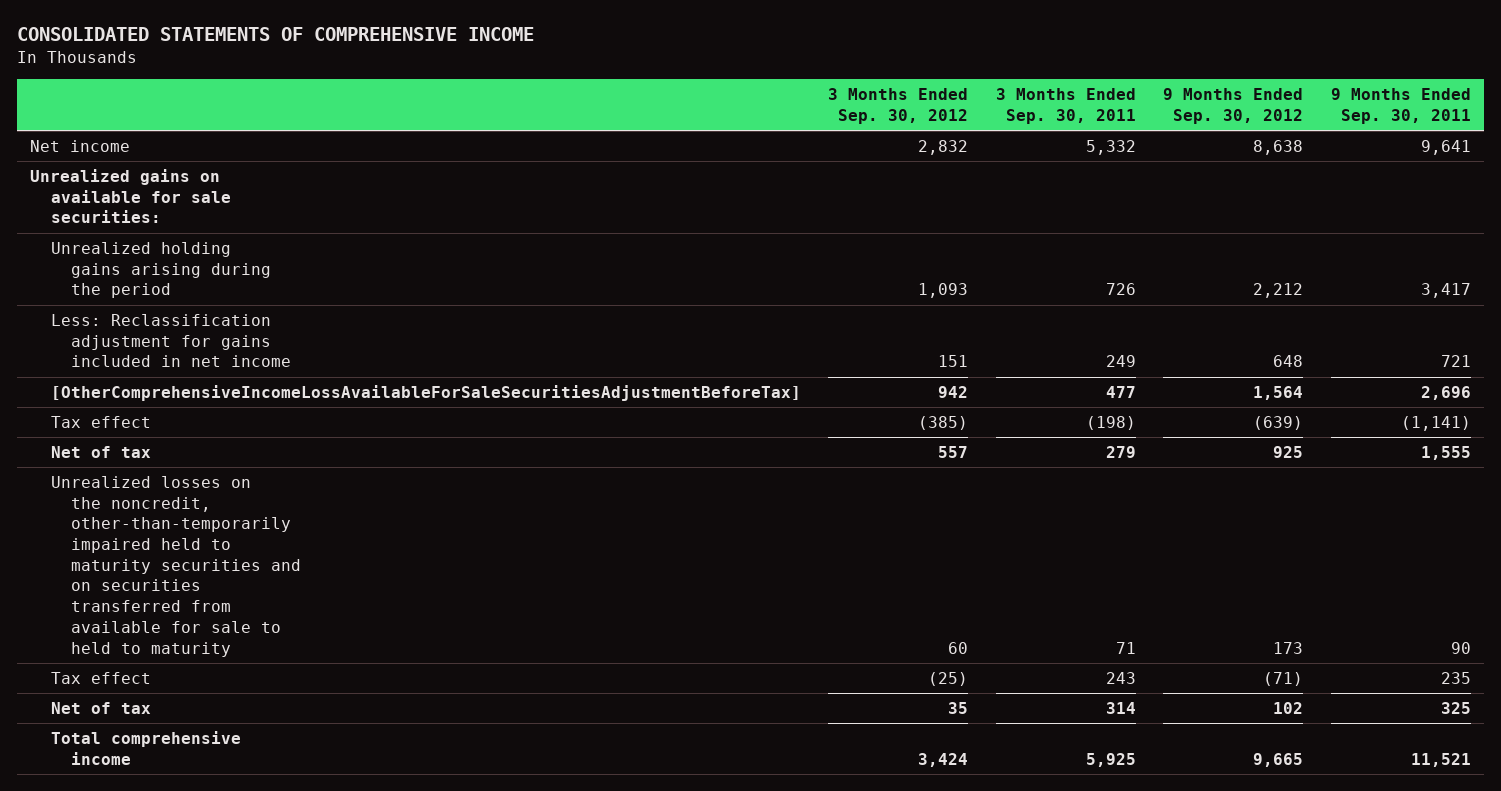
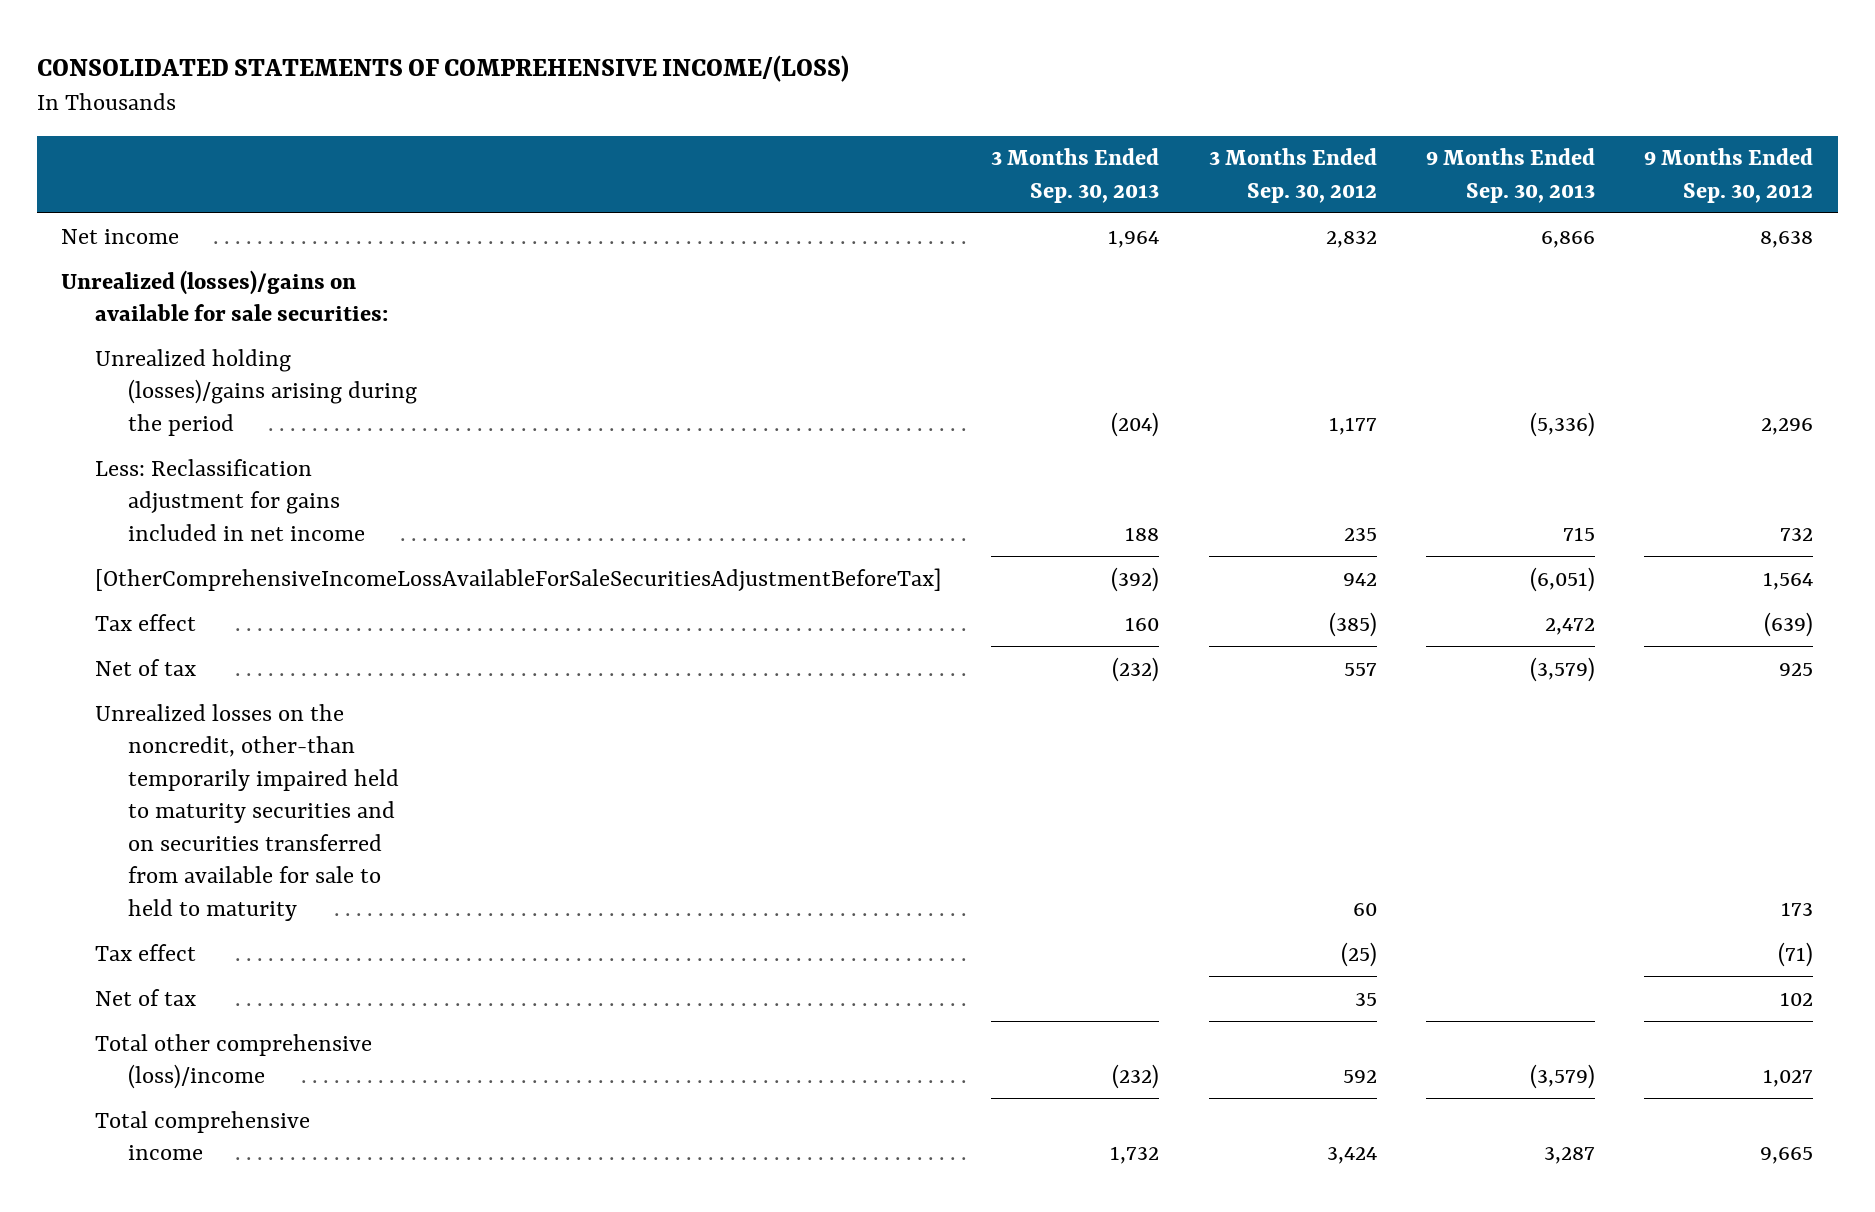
- CONSOLIDATED STATEMENTS OF COMPREHENSIVE INCOME
+ CONSOLIDATED STATEMENTS OF COMPREHENSIVE INCOME/(LOSS)
- | 3 Months Ended Sep. 30, 2012 | 3 Months Ended Sep. 30, 2011 | 9 Months Ended Sep. 30, 2012 | 9 Months Ended Sep. 30, 2011
+ | 3 Months Ended Sep. 30, 2013 | 3 Months Ended Sep. 30, 2012 | 9 Months Ended Sep. 30, 2013 | 9 Months Ended Sep. 30, 2012
- Unrealized gains on available for sale securities:
- Unrealized holding gains arising during the period | 1,093 | 726 | 2,212 | 3,417
- Less: Reclassification adjustment for gains included in net income | 151 | 249 | 648 | 721
+ Unrealized (losses)/gains on available for sale securities:
+ Unrealized holding (losses)/gains arising during the period | (204) | 1,177 | (5,336) | 2,296
+ Less: Reclassification adjustment for gains included in net income | 188 | 235 | 715 | 732
- Unrealized losses on the noncredit, other-than-temporarily impaired held to maturity securities and on securities transferred from available for sale to held to maturity | 60 | 71 | 173 | 90
+ Unrealized losses on the noncredit, other-than temporarily impaired held to maturity securities and on securities transferred from available for sale to held to maturity | | 60 | | 173
+ Total other comprehensive (loss)/income | (232) | 592 | (3,579) | 1,027

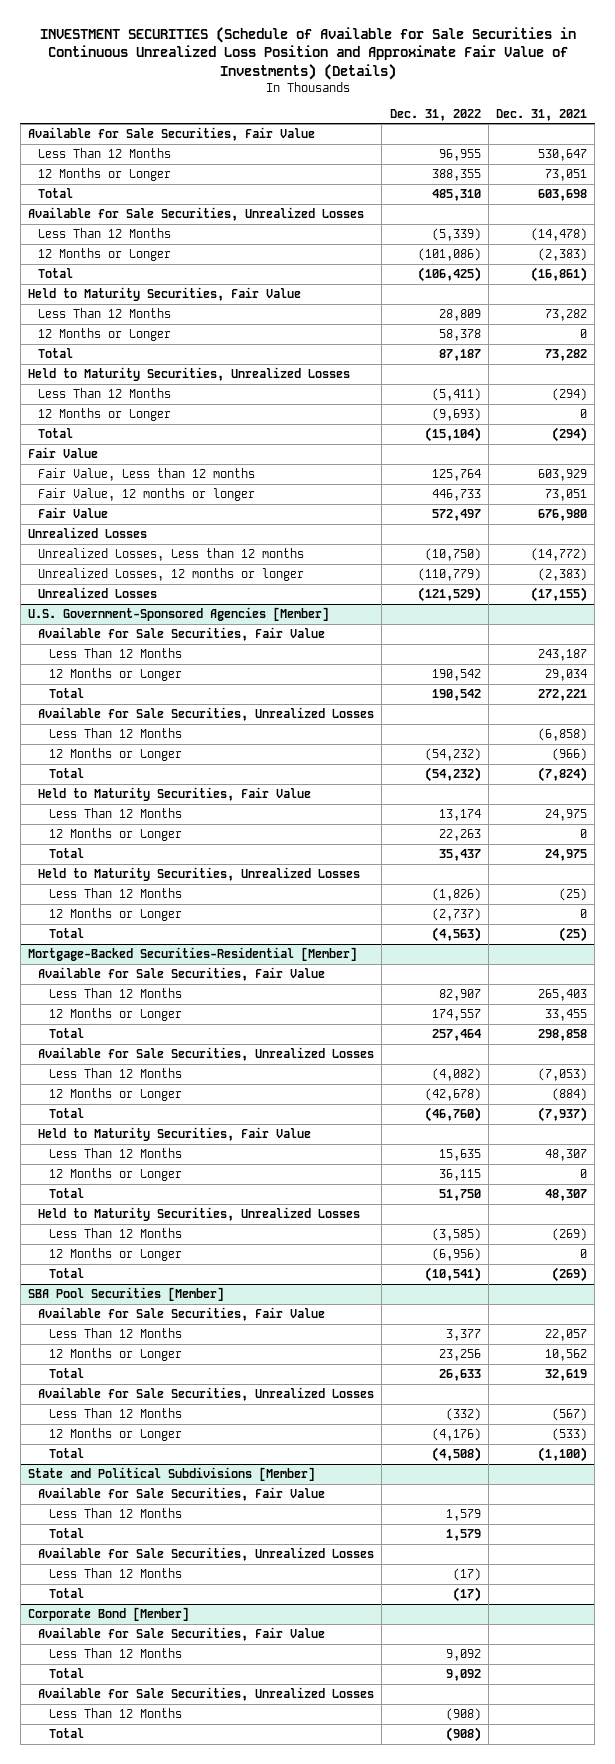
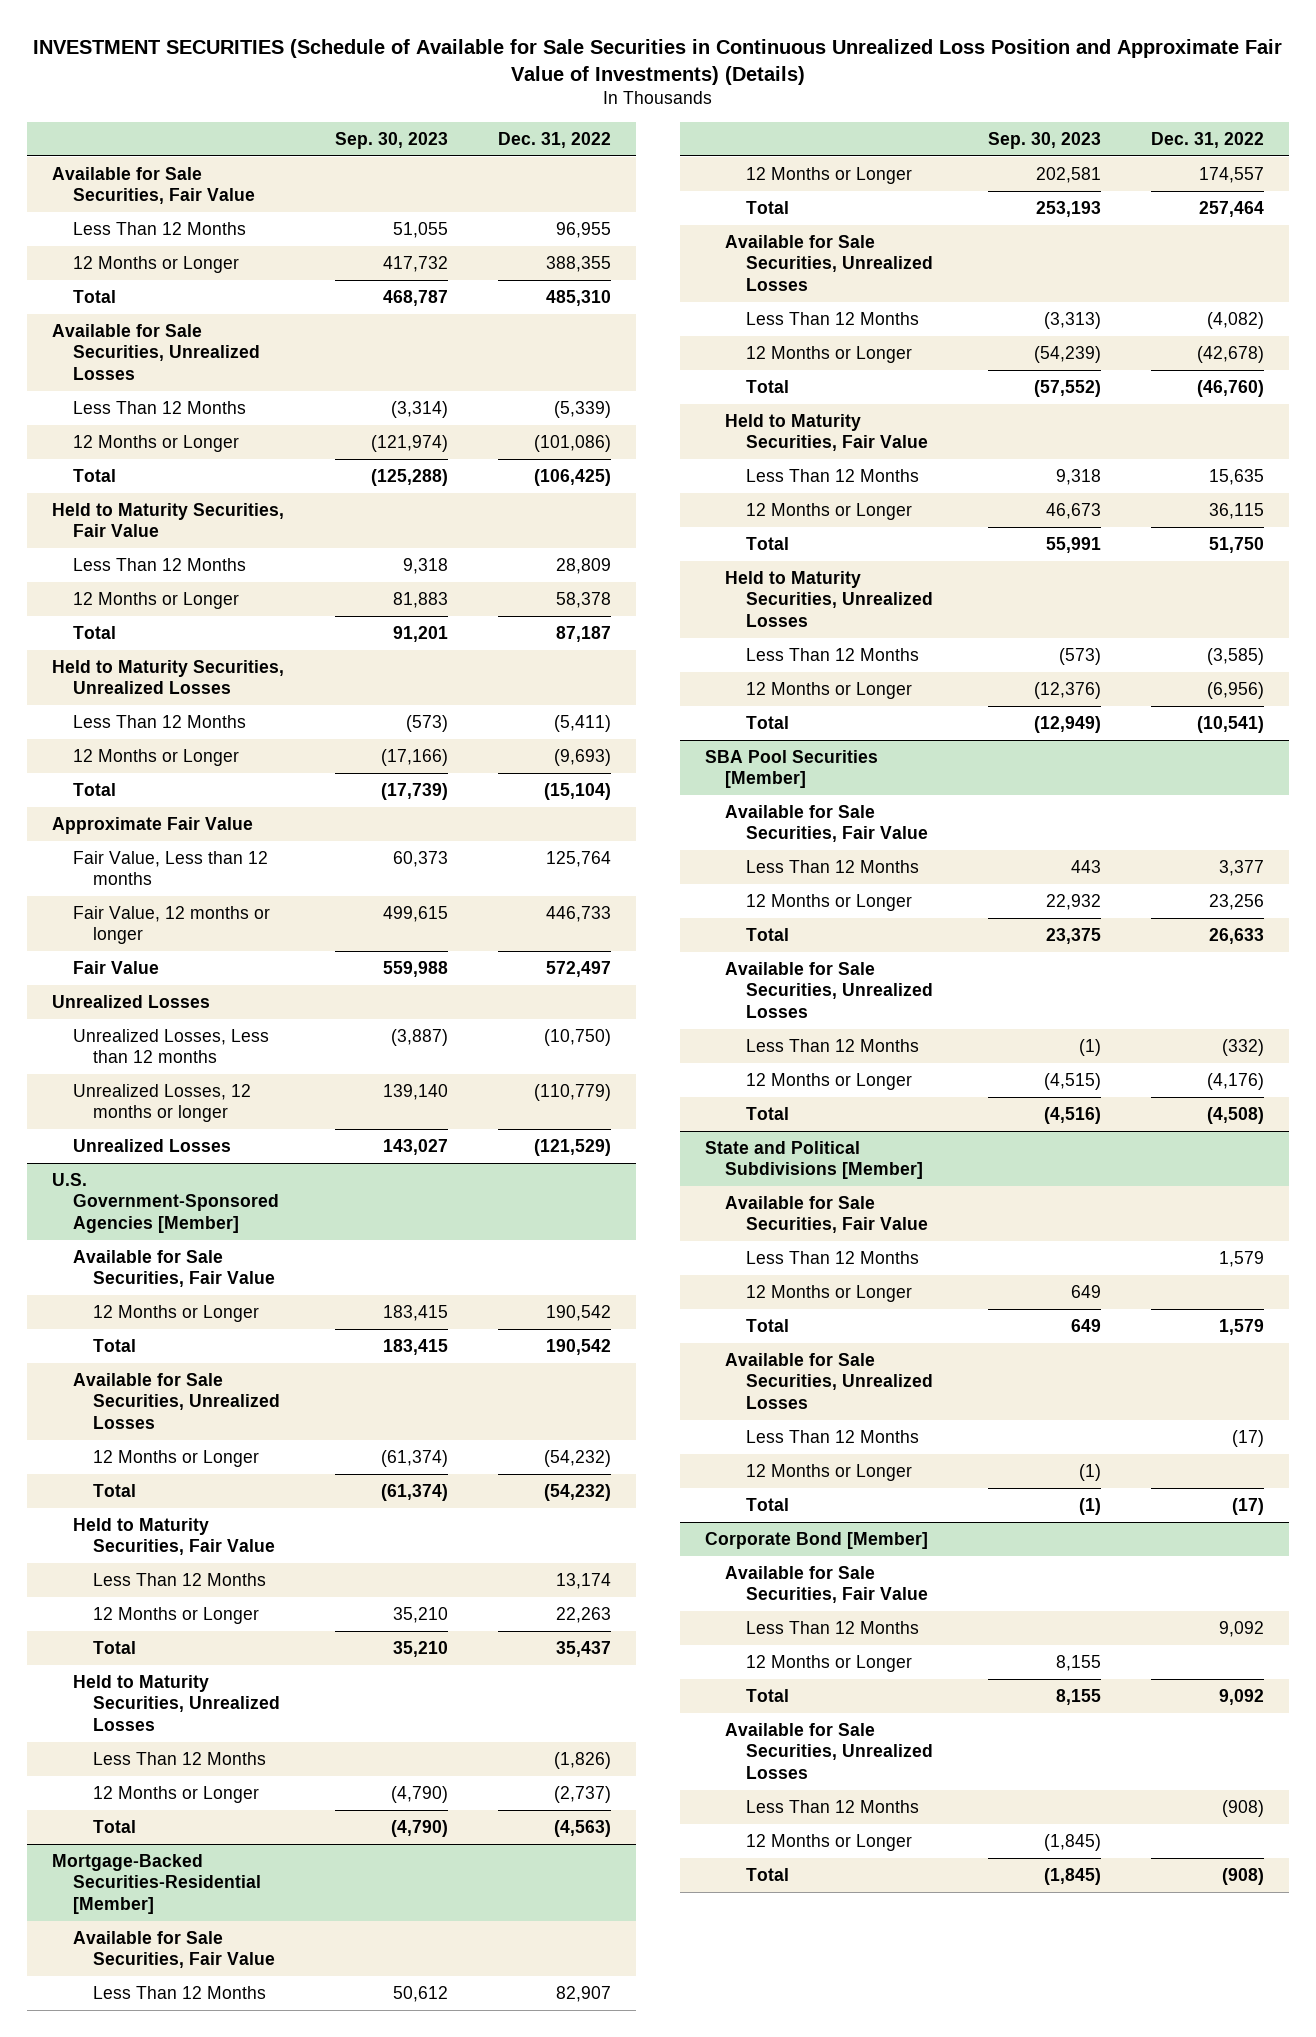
- | Dec. 31, 2022 | Dec. 31, 2021
+ | Sep. 30, 2023 | Dec. 31, 2022
- Fair Value
+ Approximate Fair Value
@ U.S. Government-Sponsored Agencies [Member]
- Less Than 12 Months | | 243,187
- Less Than 12 Months | | (6,858)
@ State and Political Subdivisions [Member]
+ 12 Months or Longer | 649 |
+ 12 Months or Longer | (1) |
@ Corporate Bond [Member]
+ 12 Months or Longer | 8,155 |
+ 12 Months or Longer | (1,845) |

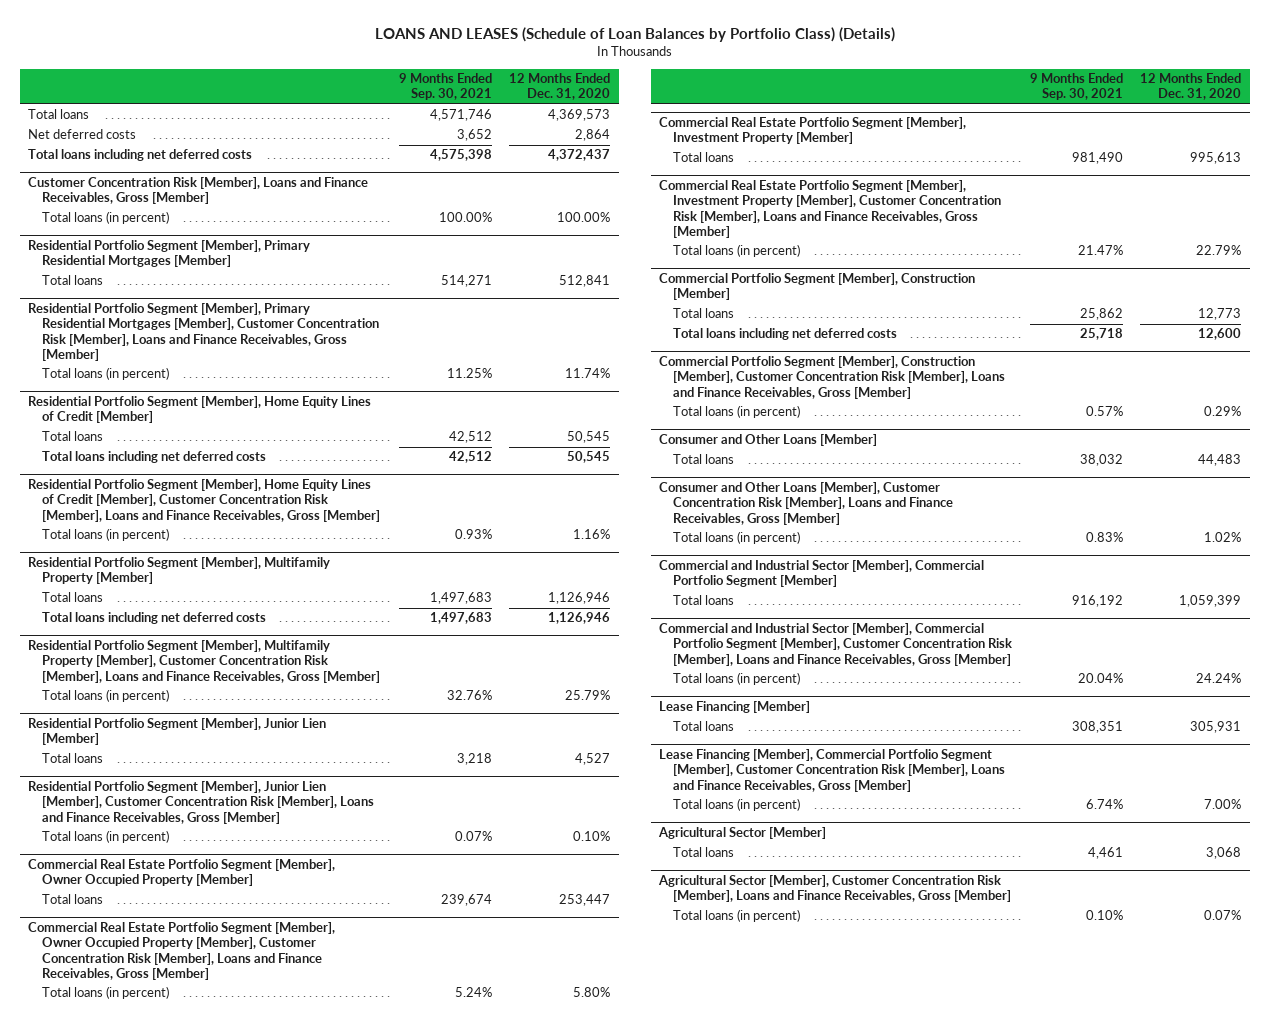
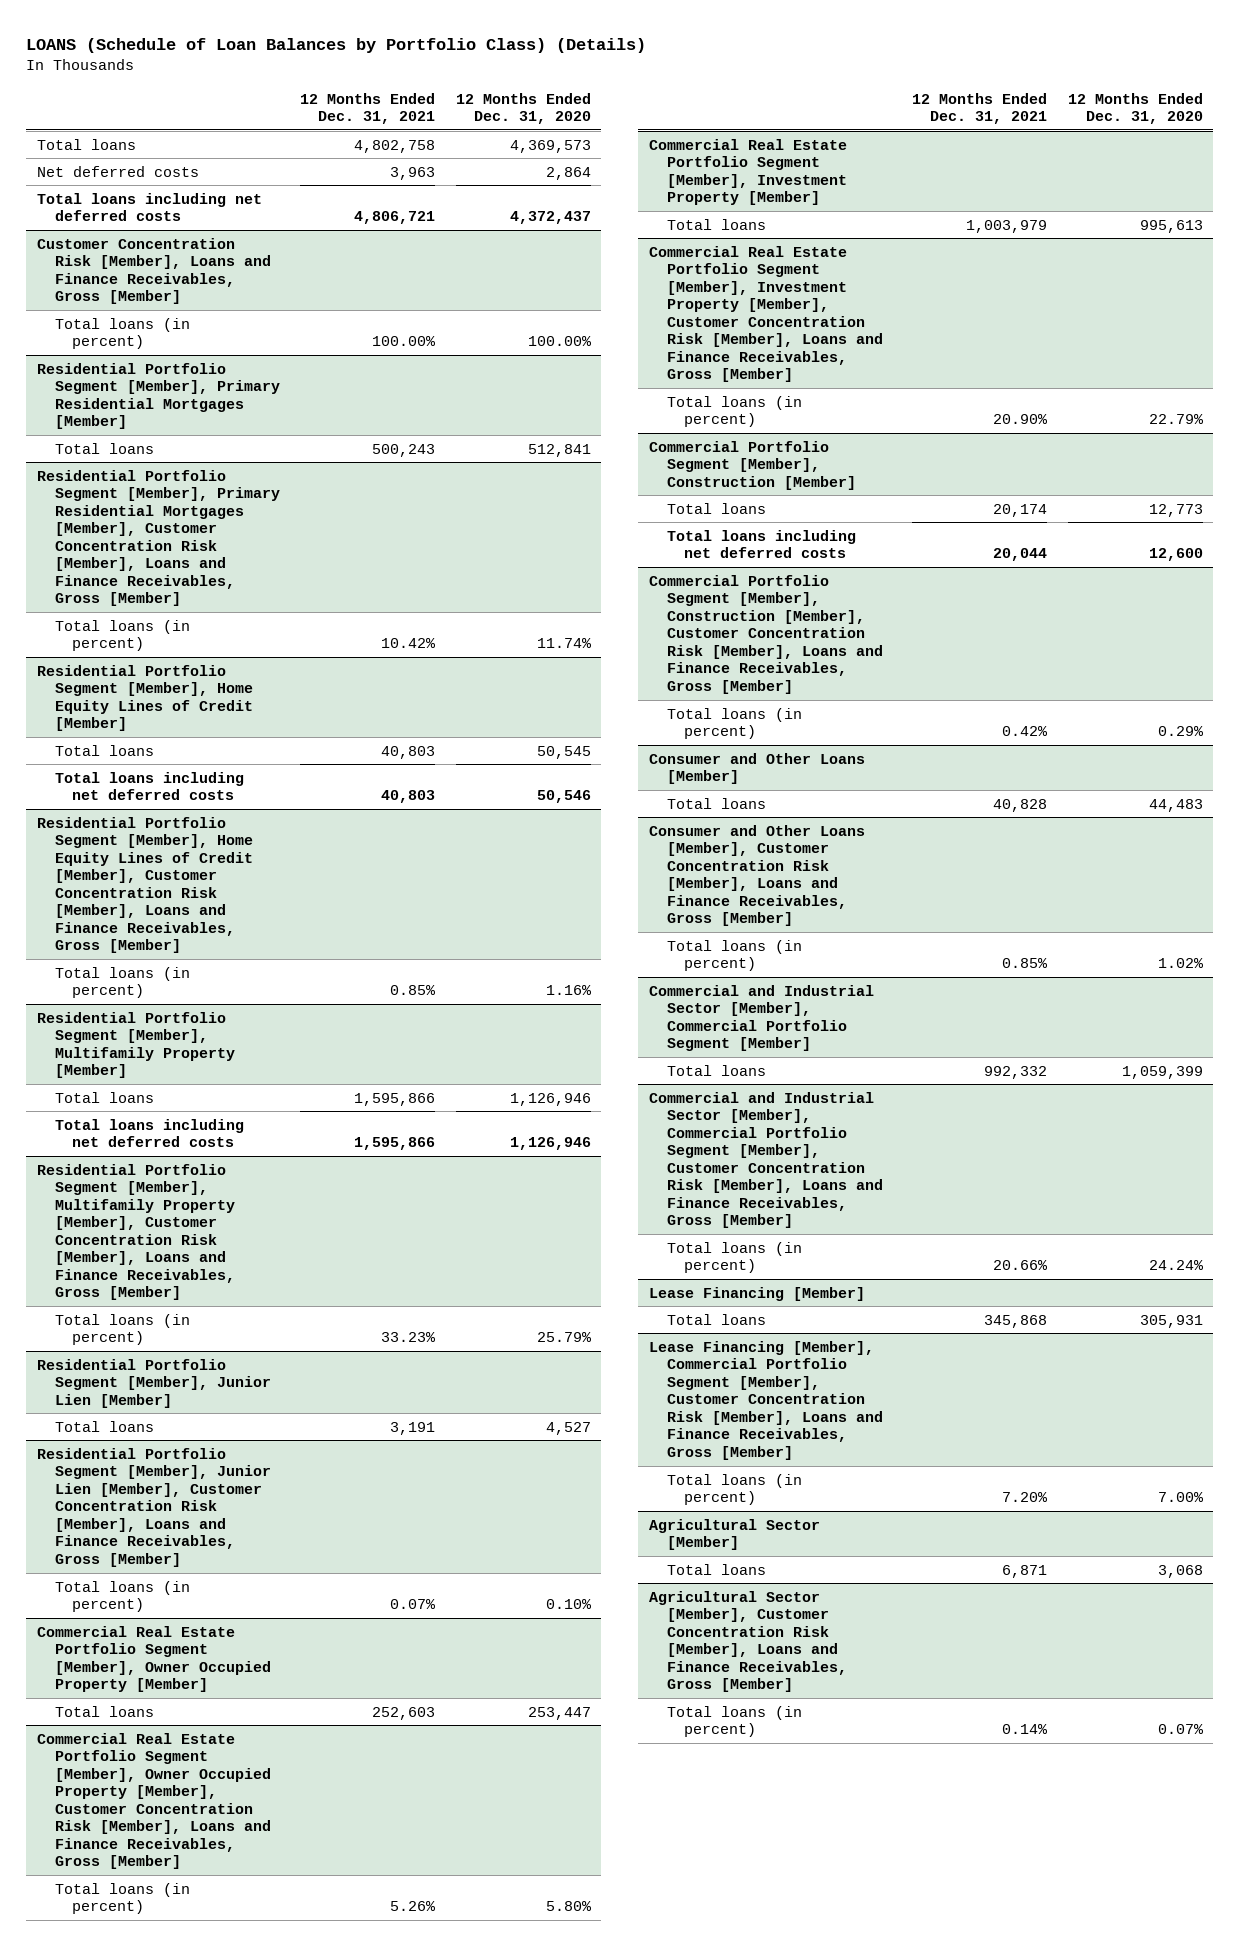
- LOANS AND LEASES (Schedule of Loan Balances by Portfolio Class) (Details)
+ LOANS (Schedule of Loan Balances by Portfolio Class) (Details)
- | 9 Months Ended Sep. 30, 2021 | 12 Months Ended Dec. 31, 2020
+ | 12 Months Ended Dec. 31, 2021 | 12 Months Ended Dec. 31, 2020
@ Residential Portfolio Segment [Member], Home Equity Lines of Credit [Member]
- Total loans including net deferred costs | 42,512 | 50,545
+ Total loans including net deferred costs | 40,803 | 50,546

